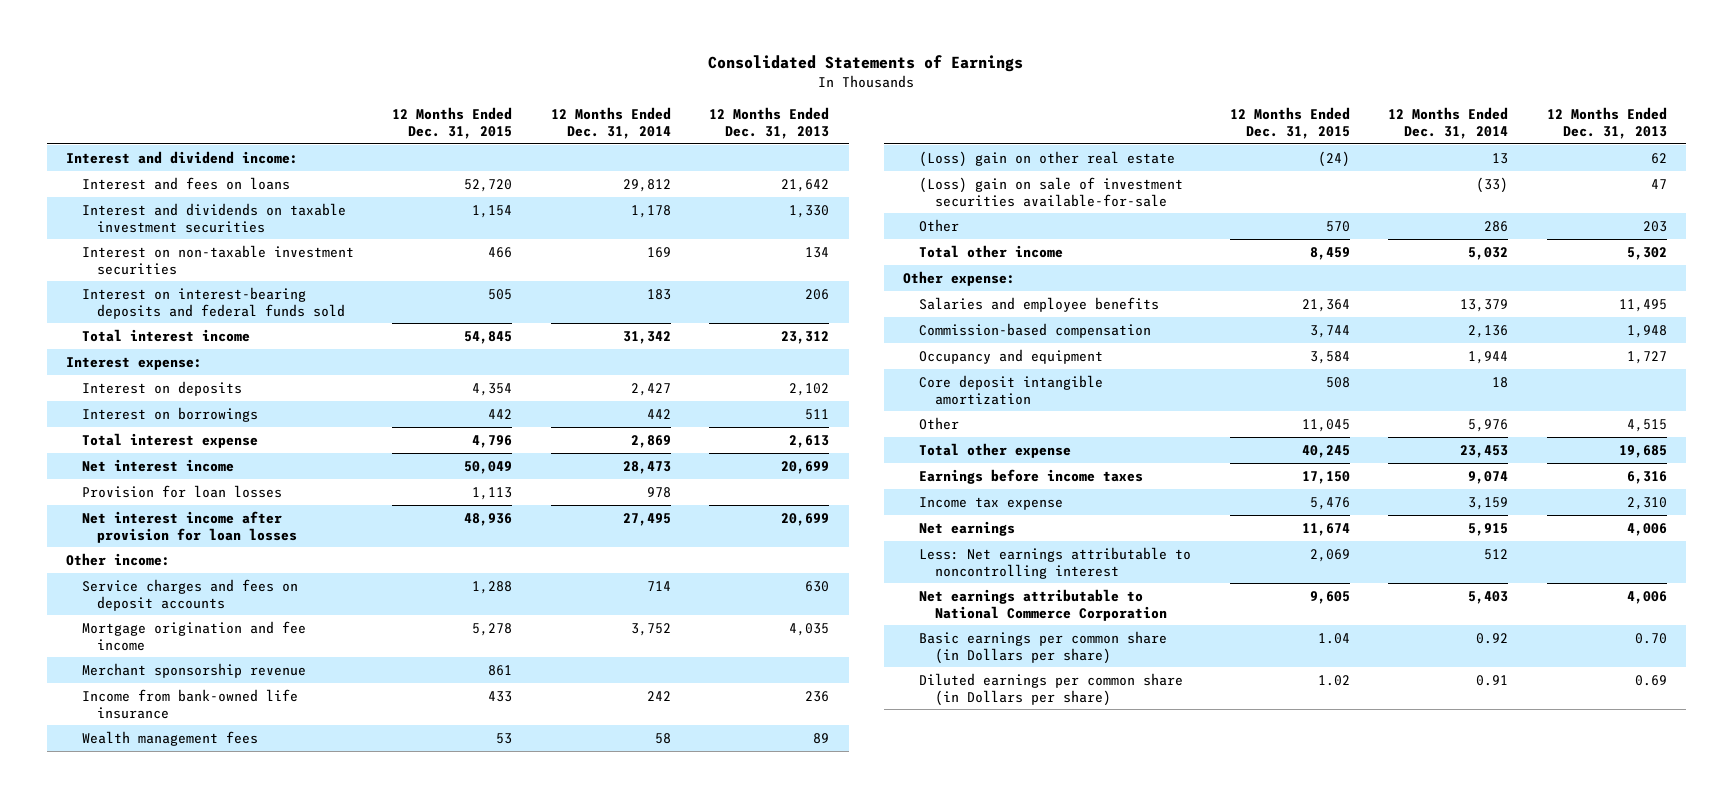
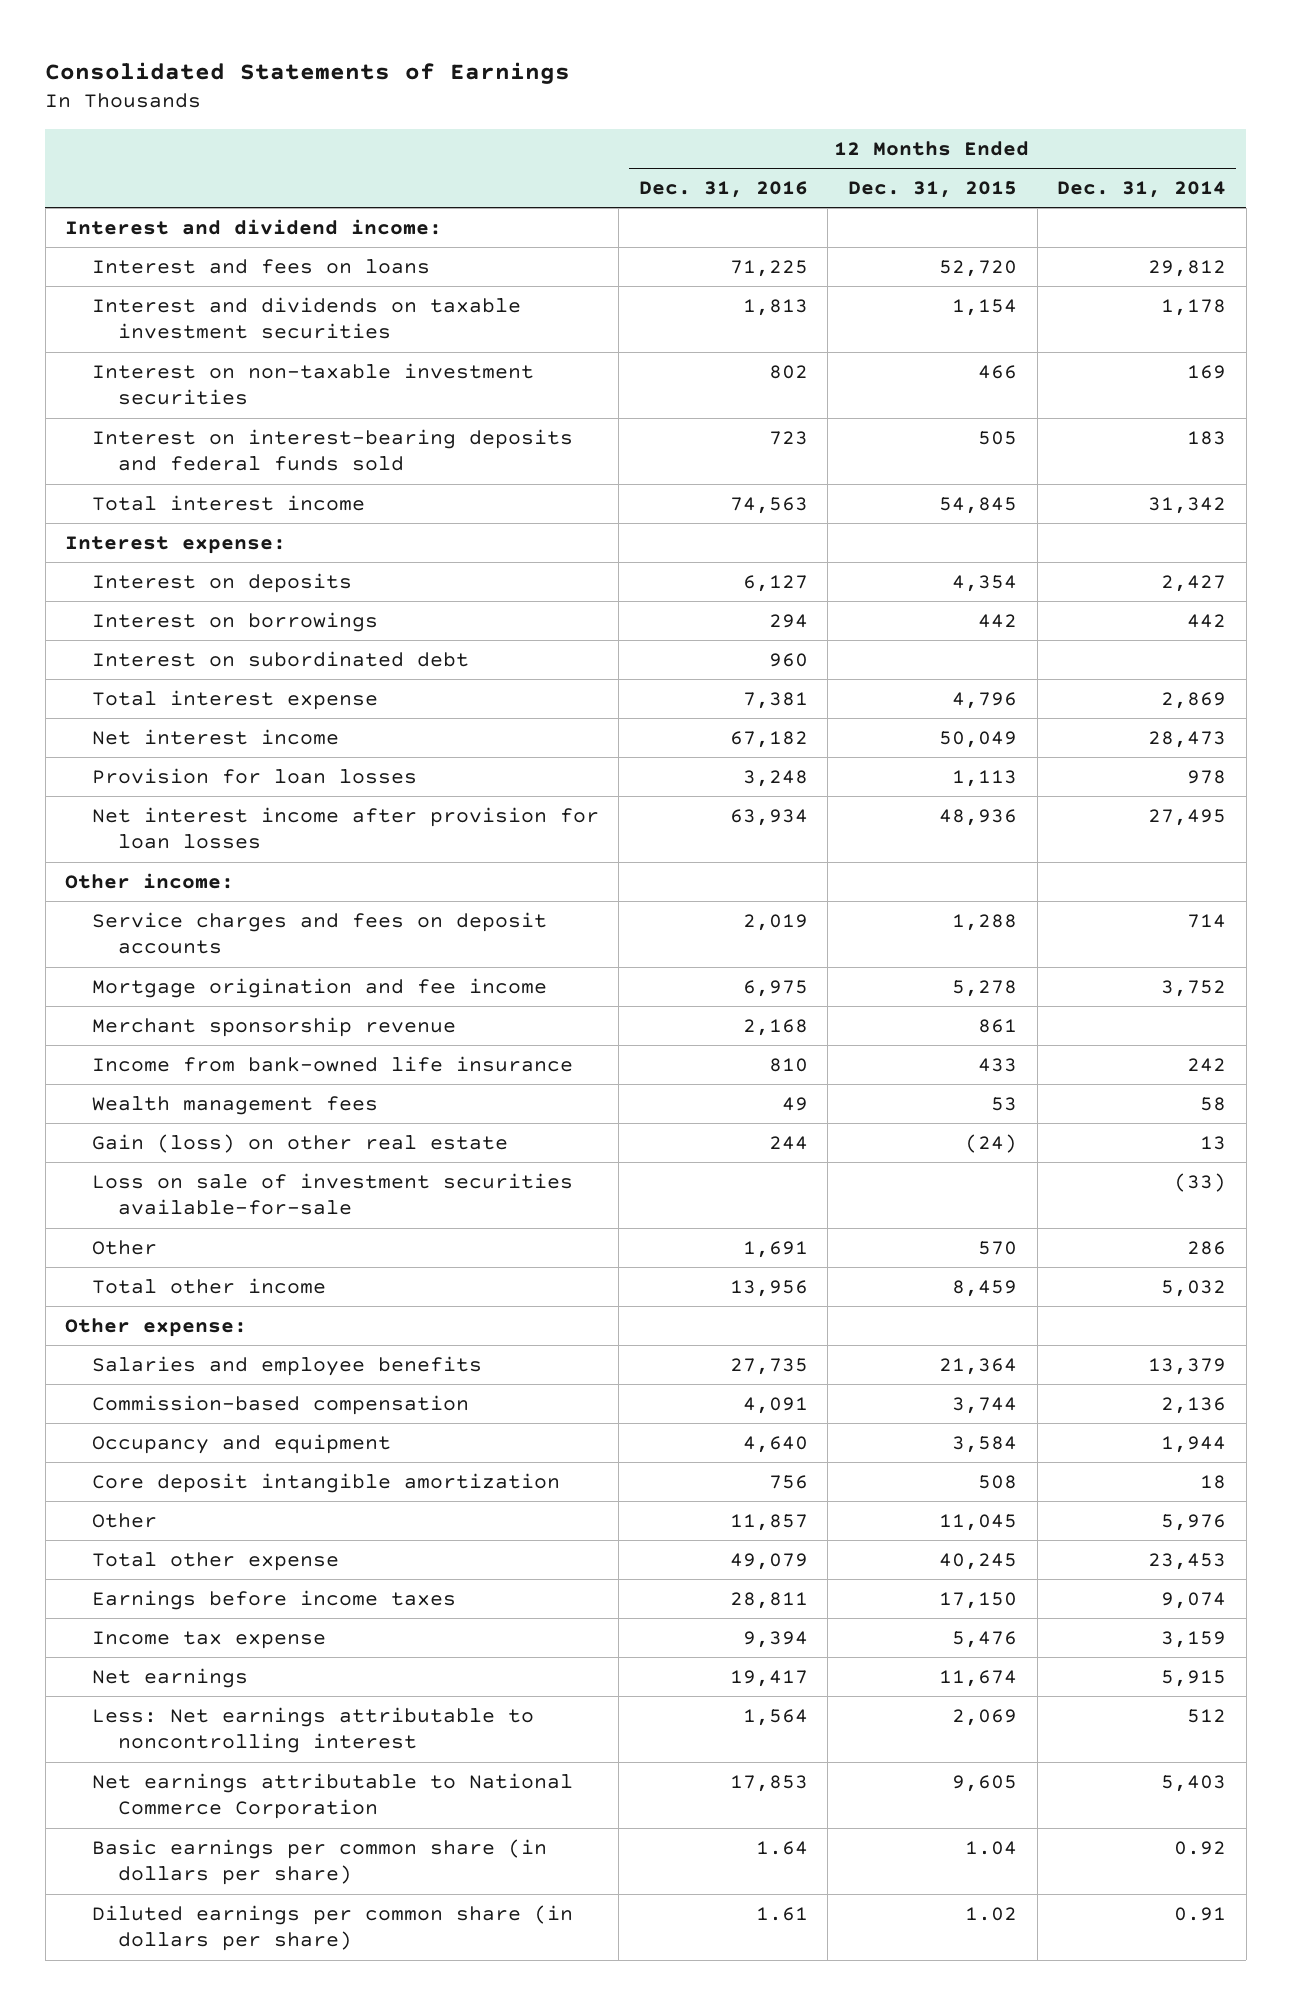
- | 12 Months Ended Dec. 31, 2015 | 12 Months Ended Dec. 31, 2014 | 12 Months Ended Dec. 31, 2013
+ | 12 Months Ended Dec. 31, 2016 | 12 Months Ended Dec. 31, 2015 | 12 Months Ended Dec. 31, 2014
+ Interest on subordinated debt | 960 | |
- (Loss) gain on other real estate | (24) | 13 | 62
- (Loss) gain on sale of investment securities available-for-sale | | (33) | 47
+ Gain (loss) on other real estate | 244 | (24) | 13
+ Loss on sale of investment securities available-for-sale | | | (33)
- Basic earnings per common share (in Dollars per share) | 1.04 | 0.92 | 0.70
- Diluted earnings per common share (in Dollars per share) | 1.02 | 0.91 | 0.69
+ Basic earnings per common share (in dollars per share) | 1.64 | 1.04 | 0.92
+ Diluted earnings per common share (in dollars per share) | 1.61 | 1.02 | 0.91

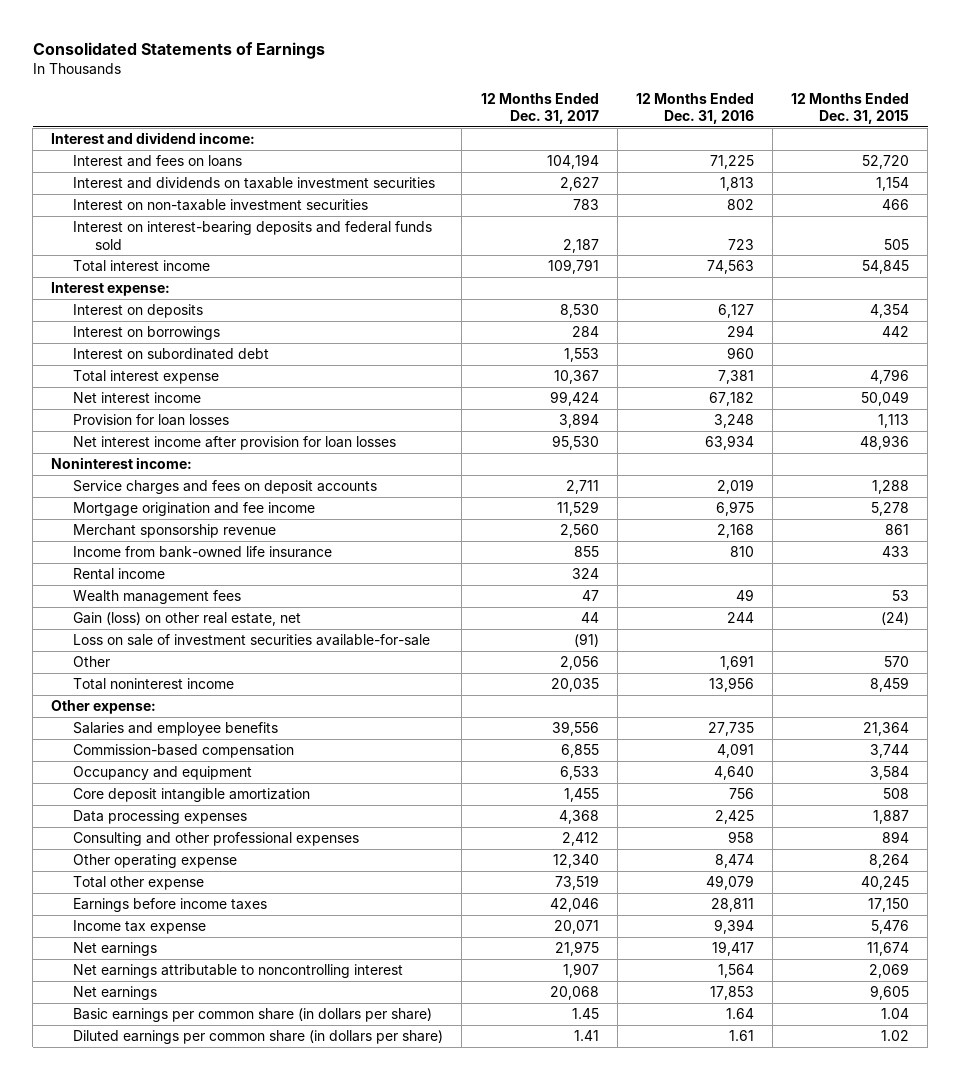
- | 12 Months Ended Dec. 31, 2016 | 12 Months Ended Dec. 31, 2015 | 12 Months Ended Dec. 31, 2014
+ | 12 Months Ended Dec. 31, 2017 | 12 Months Ended Dec. 31, 2016 | 12 Months Ended Dec. 31, 2015
- Other income:
+ Noninterest income:
+ Rental income | 324 | |
- Gain (loss) on other real estate | 244 | (24) | 13
+ Gain (loss) on other real estate, net | 44 | 244 | (24)
- Total other income | 13,956 | 8,459 | 5,032
+ Total noninterest income | 20,035 | 13,956 | 8,459
- Other | 11,857 | 11,045 | 5,976
+ Data processing expenses | 4,368 | 2,425 | 1,887
+ Consulting and other professional expenses | 2,412 | 958 | 894
+ Other operating expense | 12,340 | 8,474 | 8,264
- Less: Net earnings attributable to noncontrolling interest | 1,564 | 2,069 | 512
- Net earnings attributable to National Commerce Corporation | 17,853 | 9,605 | 5,403
+ Net earnings attributable to noncontrolling interest | 1,907 | 1,564 | 2,069
+ Net earnings | 20,068 | 17,853 | 9,605

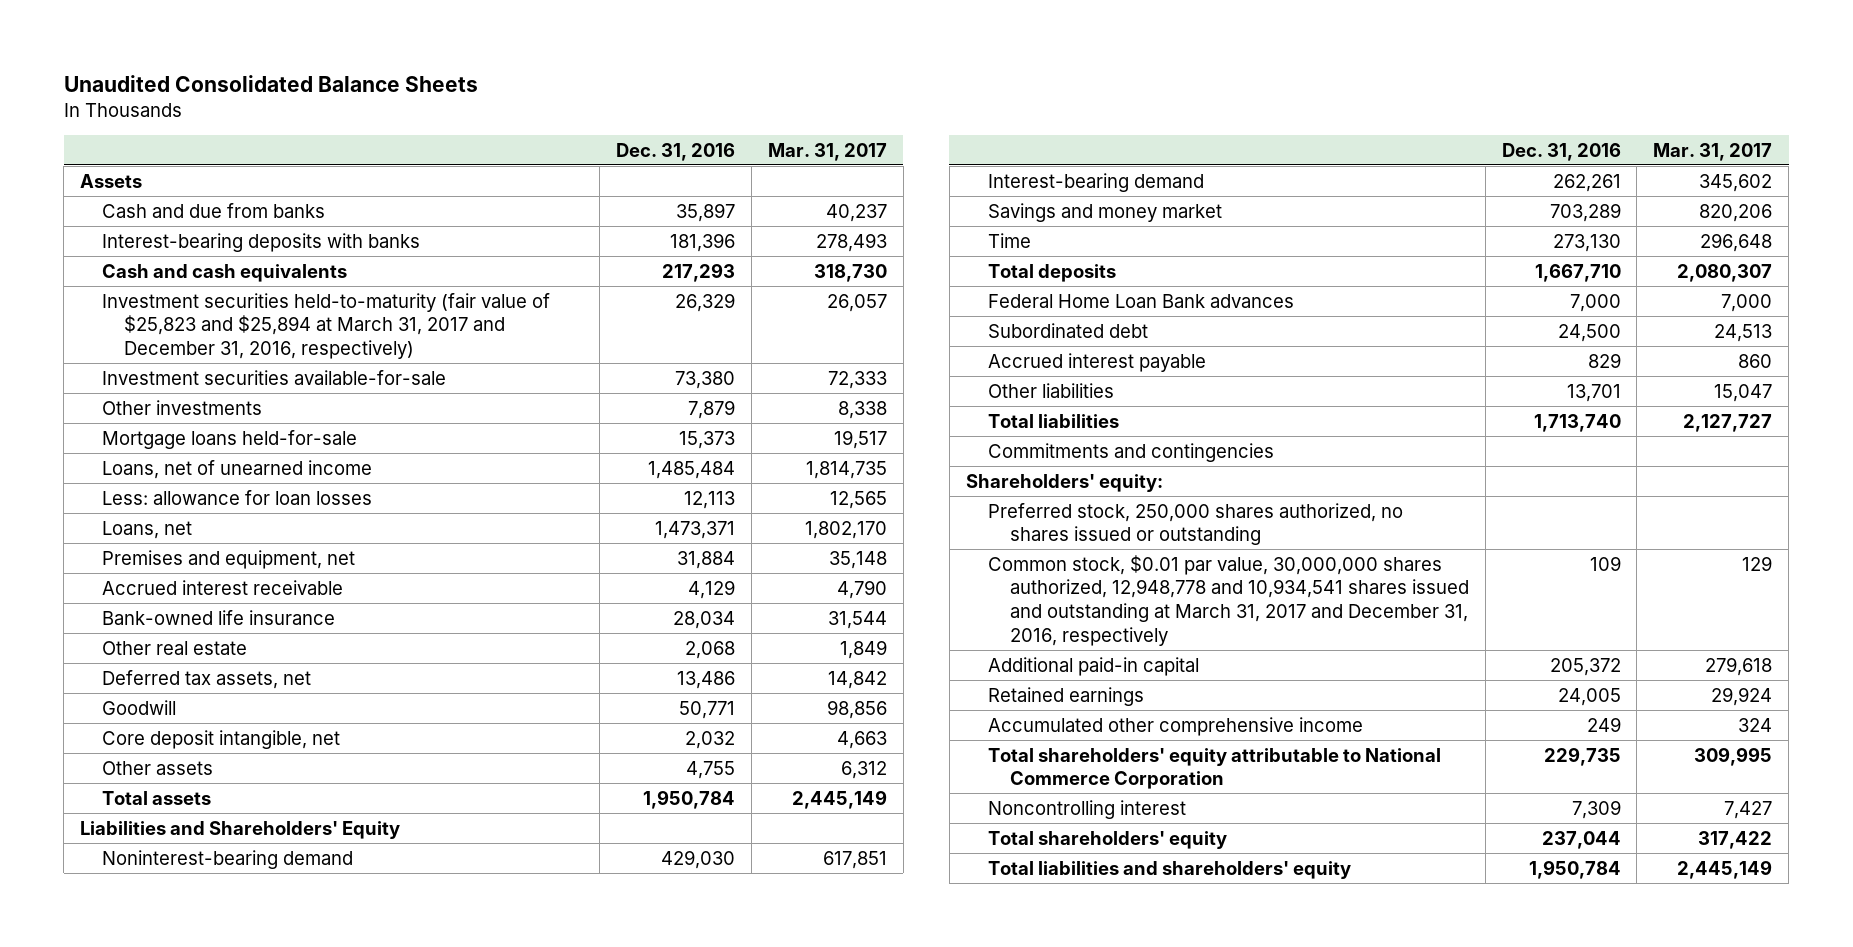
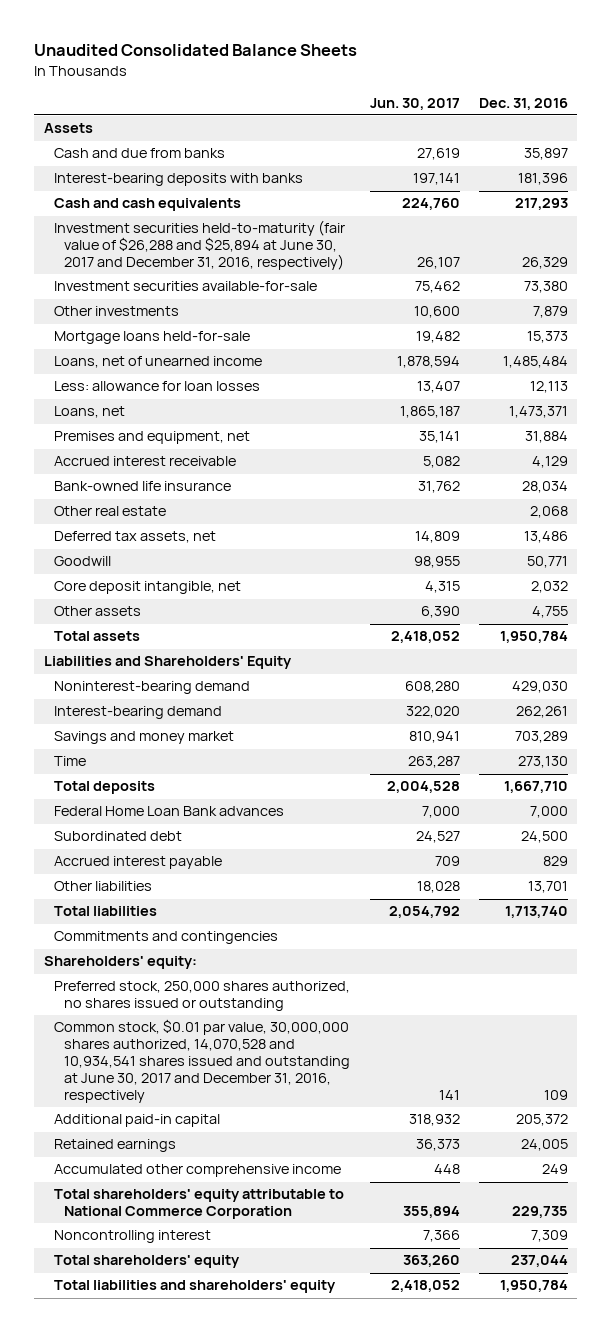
- | Dec. 31, 2016 | Mar. 31, 2017
+ | Jun. 30, 2017 | Dec. 31, 2016
- Investment securities held-to-maturity (fair value of $25,823 and $25,894 at March 31, 2017 and December 31, 2016, respectively) | 26,329 | 26,057
+ Investment securities held-to-maturity (fair value of $26,288 and $25,894 at June 30, 2017 and December 31, 2016, respectively) | 26,107 | 26,329
- Common stock, $0.01 par value, 30,000,000 shares authorized, 12,948,778 and 10,934,541 shares issued and outstanding at March 31, 2017 and December 31, 2016, respectively | 109 | 129
+ Common stock, $0.01 par value, 30,000,000 shares authorized, 14,070,528 and 10,934,541 shares issued and outstanding at June 30, 2017 and December 31, 2016, respectively | 141 | 109

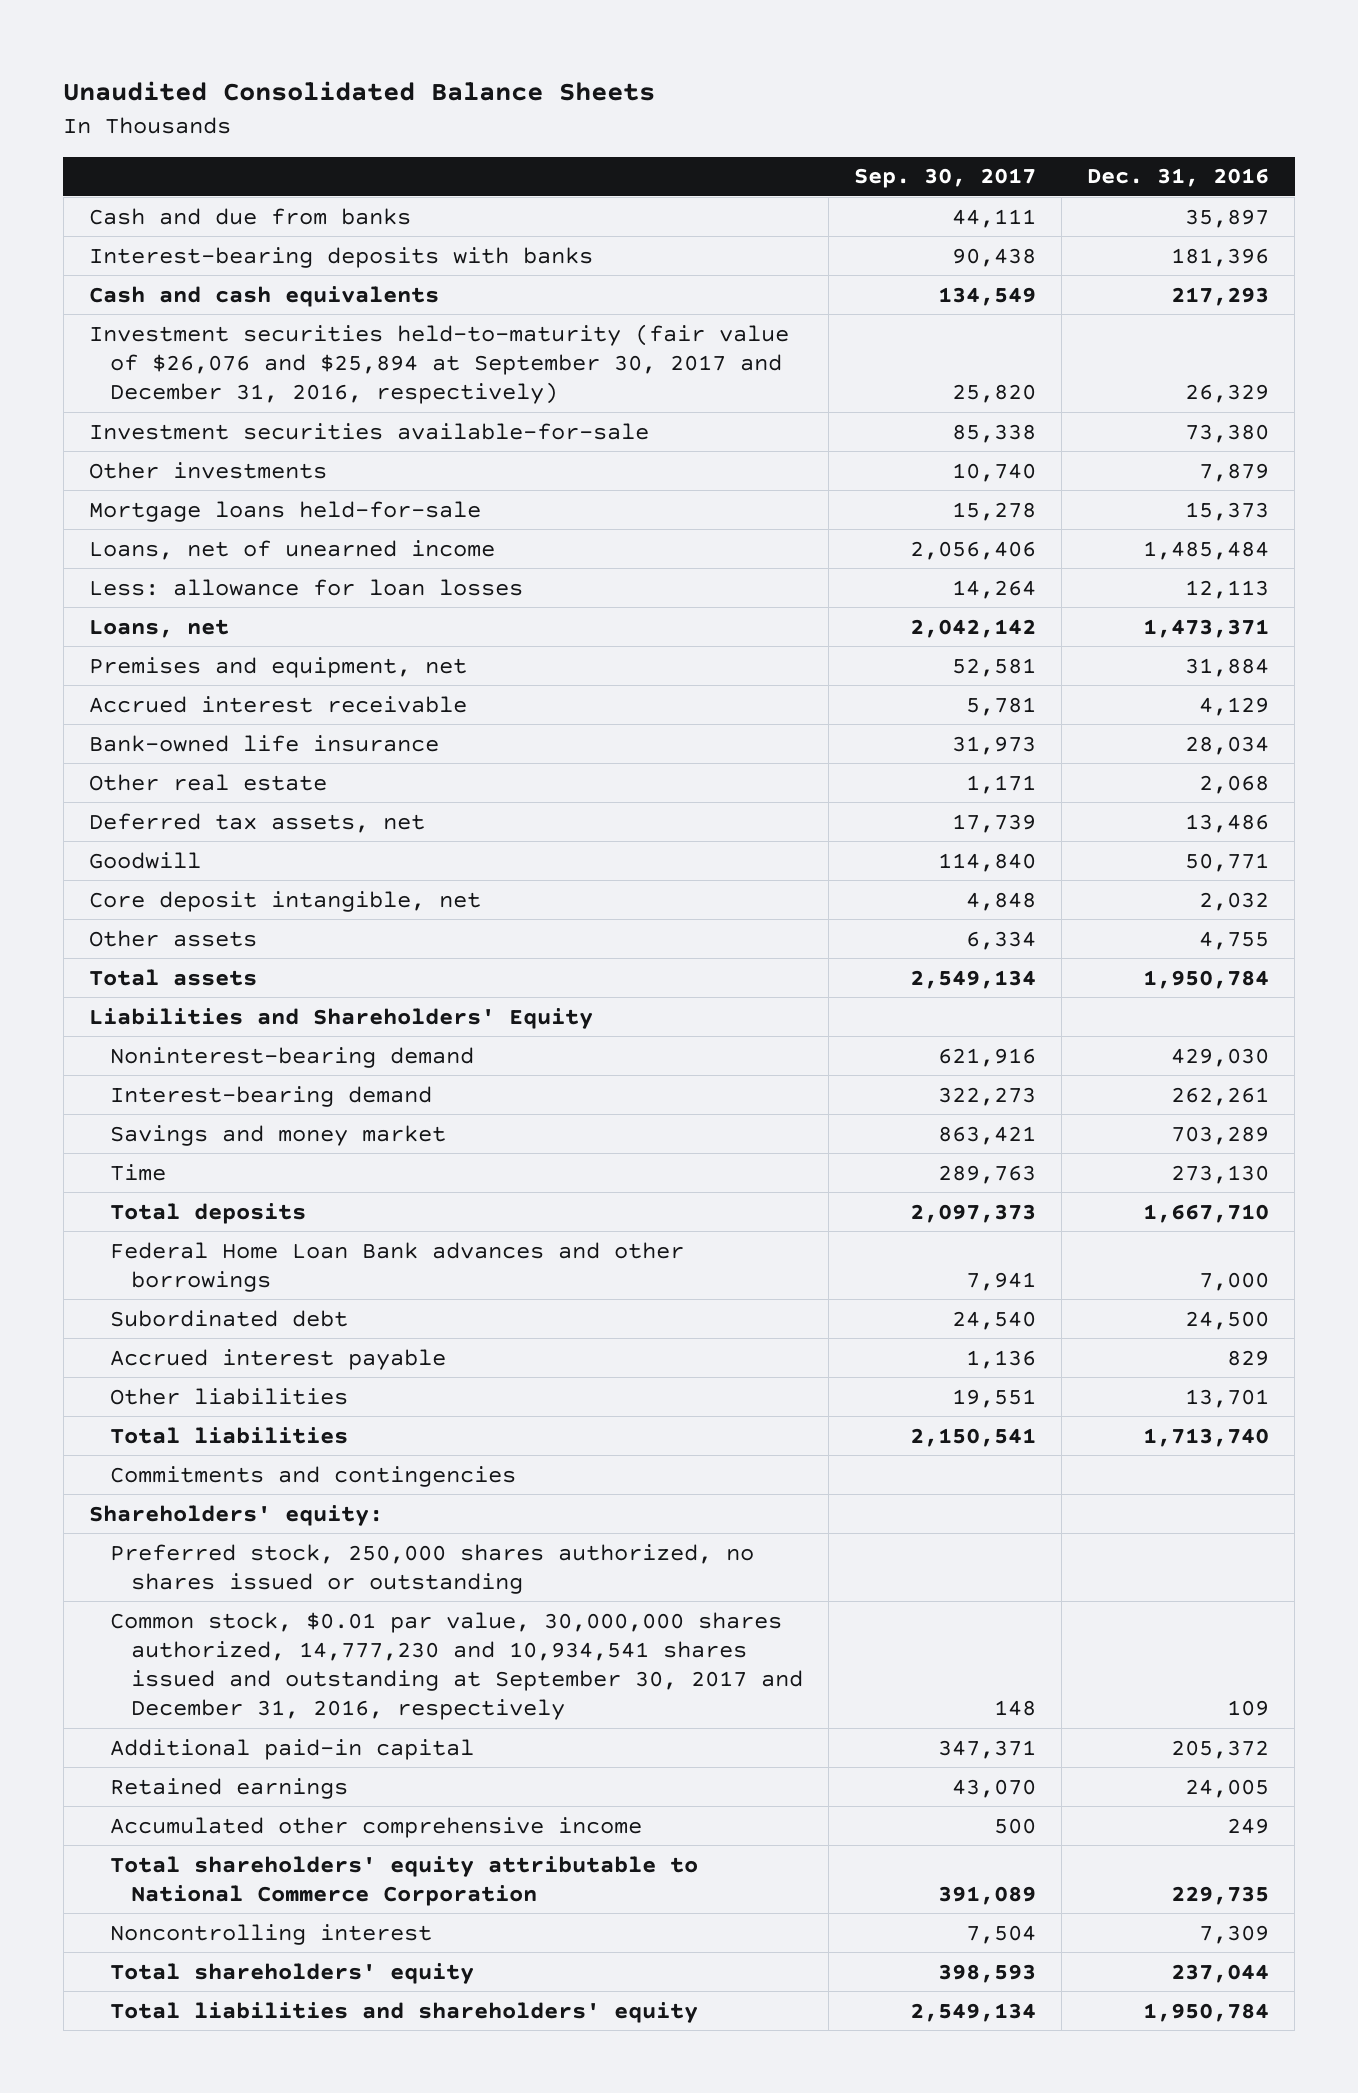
- | Jun. 30, 2017 | Dec. 31, 2016
+ | Sep. 30, 2017 | Dec. 31, 2016
- Assets
- Investment securities held-to-maturity (fair value of $26,288 and $25,894 at June 30, 2017 and December 31, 2016, respectively) | 26,107 | 26,329
+ Investment securities held-to-maturity (fair value of $26,076 and $25,894 at September 30, 2017 and December 31, 2016, respectively) | 25,820 | 26,329
- Federal Home Loan Bank advances | 7,000 | 7,000
+ Federal Home Loan Bank advances and other borrowings | 7,941 | 7,000
- Common stock, $0.01 par value, 30,000,000 shares authorized, 14,070,528 and 10,934,541 shares issued and outstanding at June 30, 2017 and December 31, 2016, respectively | 141 | 109
+ Common stock, $0.01 par value, 30,000,000 shares authorized, 14,777,230 and 10,934,541 shares issued and outstanding at September 30, 2017 and December 31, 2016, respectively | 148 | 109

